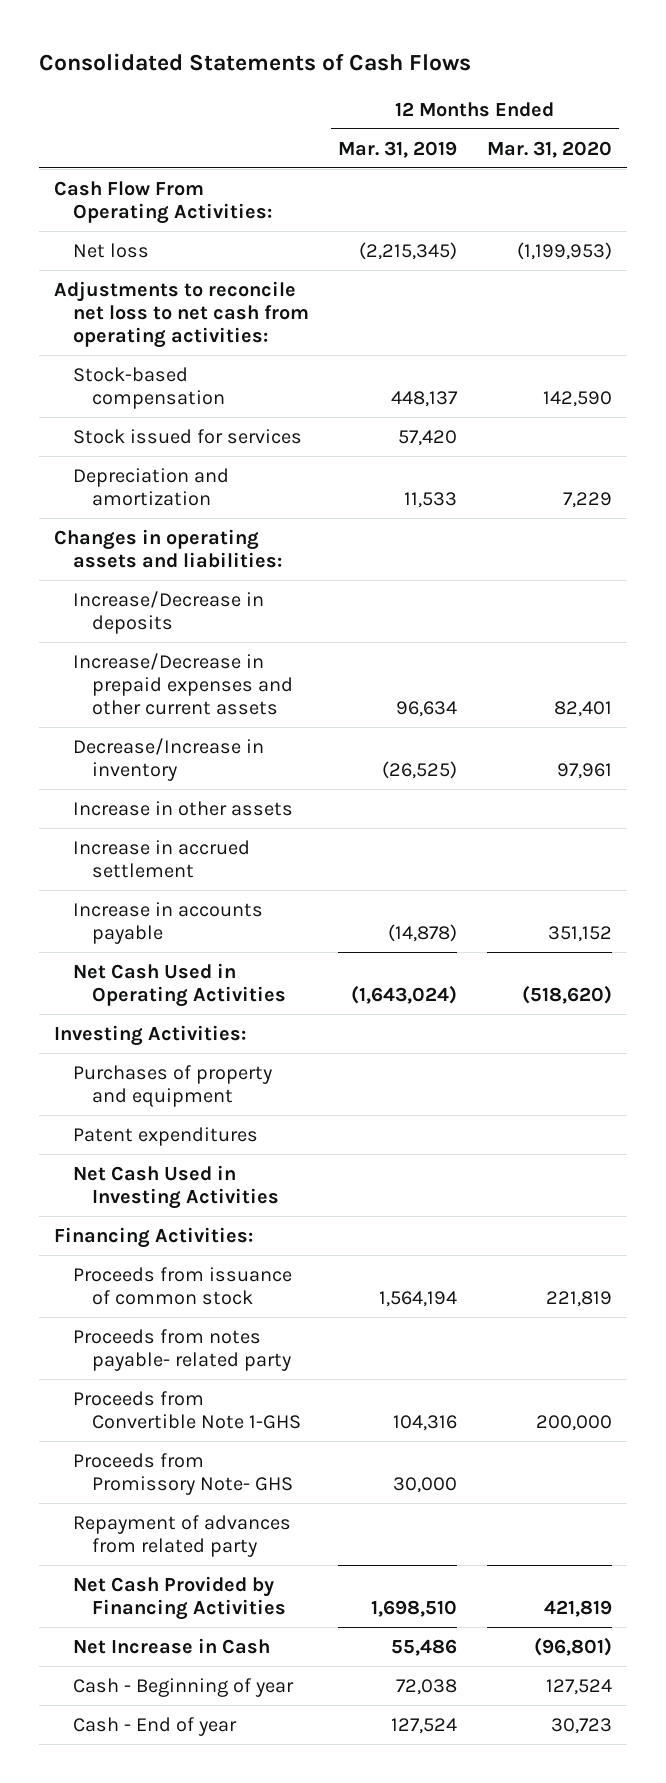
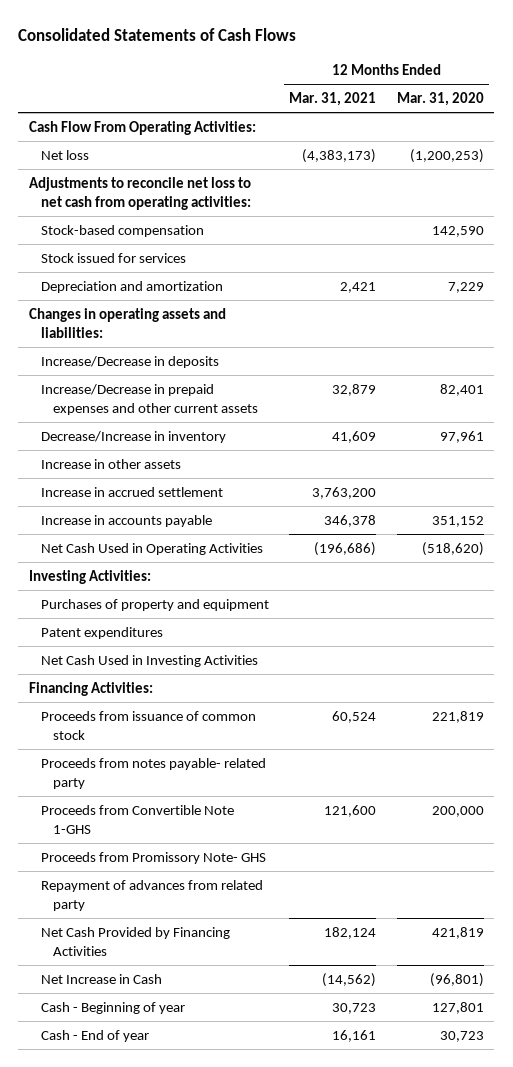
- | 12 Months Ended Mar. 31, 2019 | 12 Months Ended Mar. 31, 2020
+ | 12 Months Ended Mar. 31, 2021 | 12 Months Ended Mar. 31, 2020
- Net loss | (2,215,345) | (1,199,953)
+ Net loss | (4,383,173) | (1,200,253)
- Cash - Beginning of year | 72,038 | 127,524
+ Cash - Beginning of year | 30,723 | 127,801

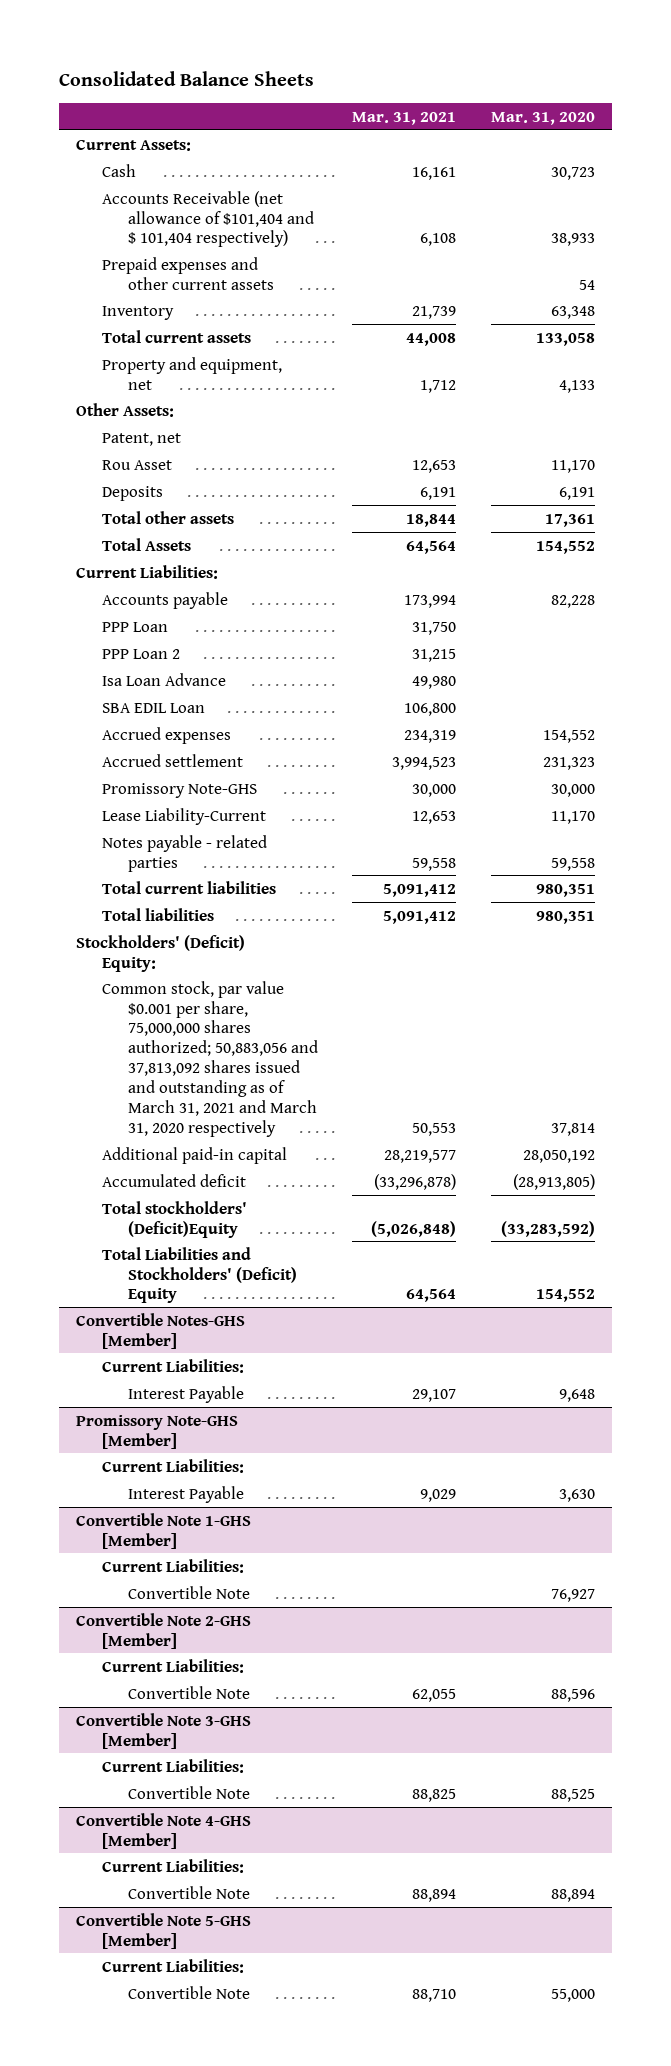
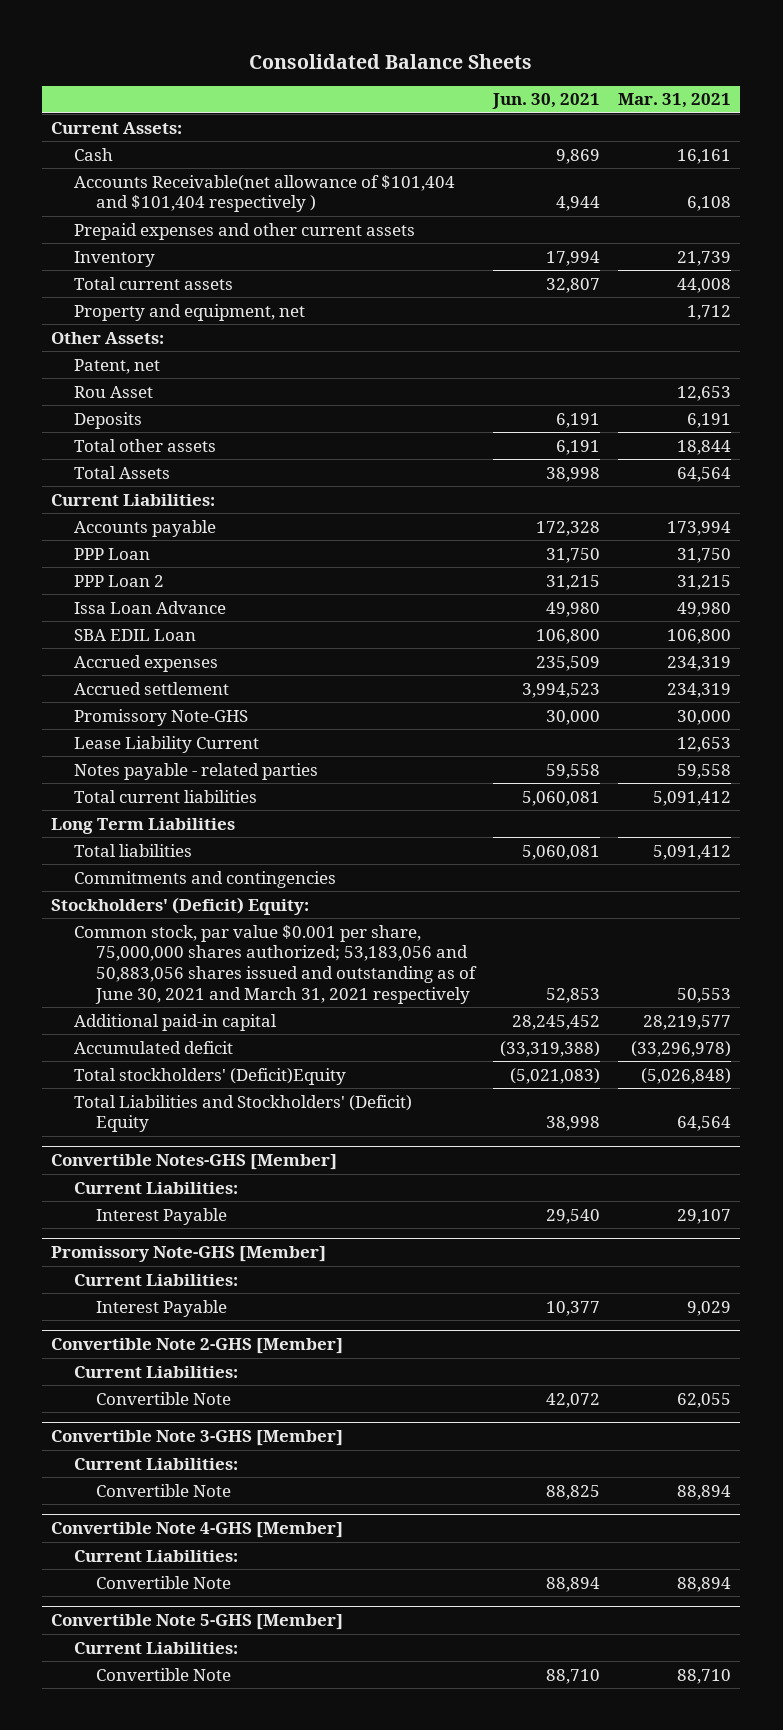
- | Mar. 31, 2021 | Mar. 31, 2020
+ | Jun. 30, 2021 | Mar. 31, 2021
- Accounts Receivable (net allowance of $101,404 and $ 101,404 respectively) | 6,108 | 38,933
+ Accounts Receivable(net allowance of $101,404 and $101,404 respectively ) | 4,944 | 6,108
- Isa Loan Advance | 49,980 |
+ Issa Loan Advance | 49,980 | 49,980
- Accrued settlement | 3,994,523 | 231,323
+ Accrued settlement | 3,994,523 | 234,319
- Lease Liability-Current | 12,653 | 11,170
+ Lease Liability Current | | 12,653
+ Long Term Liabilities
+ Commitments and contingencies
- Common stock, par value $0.001 per share, 75,000,000 shares authorized; 50,883,056 and 37,813,092 shares issued and outstanding as of March 31, 2021 and March 31, 2020 respectively | 50,553 | 37,814
+ Common stock, par value $0.001 per share, 75,000,000 shares authorized; 53,183,056 and 50,883,056 shares issued and outstanding as of June 30, 2021 and March 31, 2021 respectively | 52,853 | 50,553
- Accumulated deficit | (33,296,878) | (28,913,805)
+ Accumulated deficit | (33,319,388) | (33,296,978)
- Convertible Note 1-GHS [Member]
- Current Liabilities:
- Convertible Note | | 76,927
@ Convertible Note 3-GHS [Member]
- Convertible Note | 88,825 | 88,525
+ Convertible Note | 88,825 | 88,894

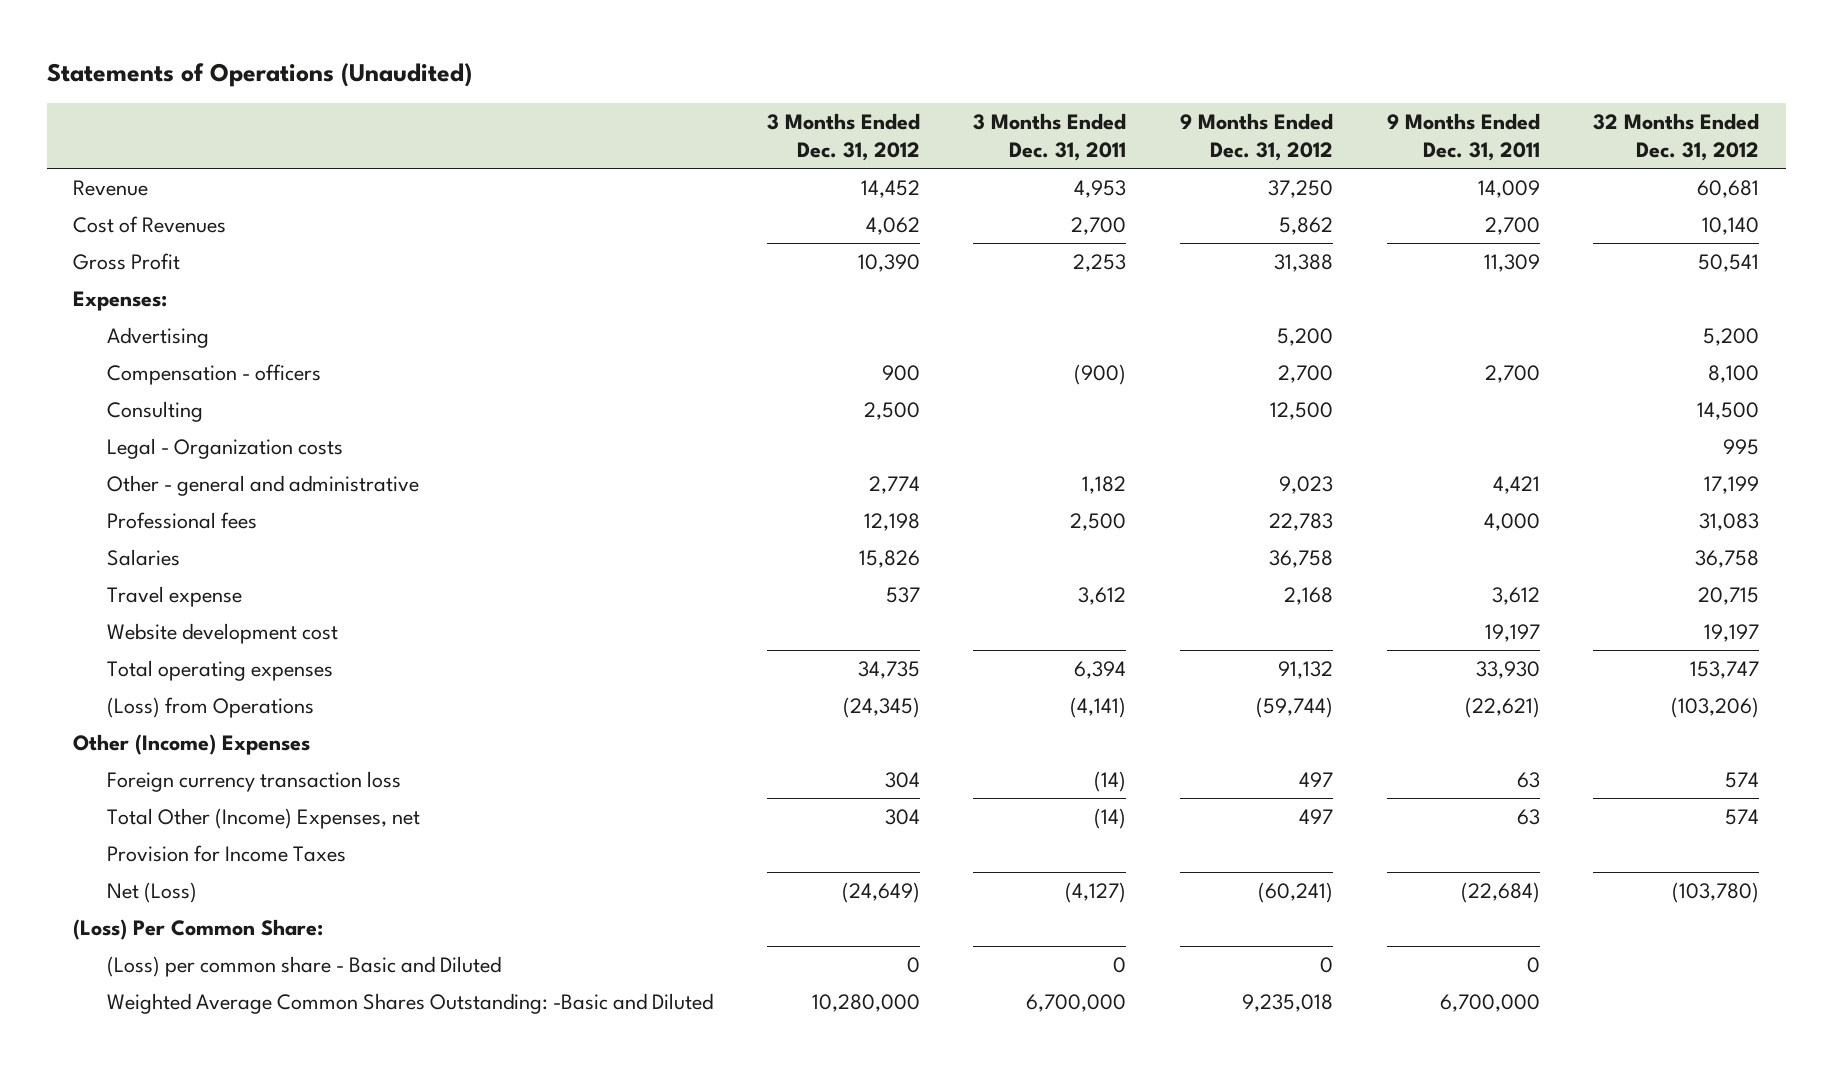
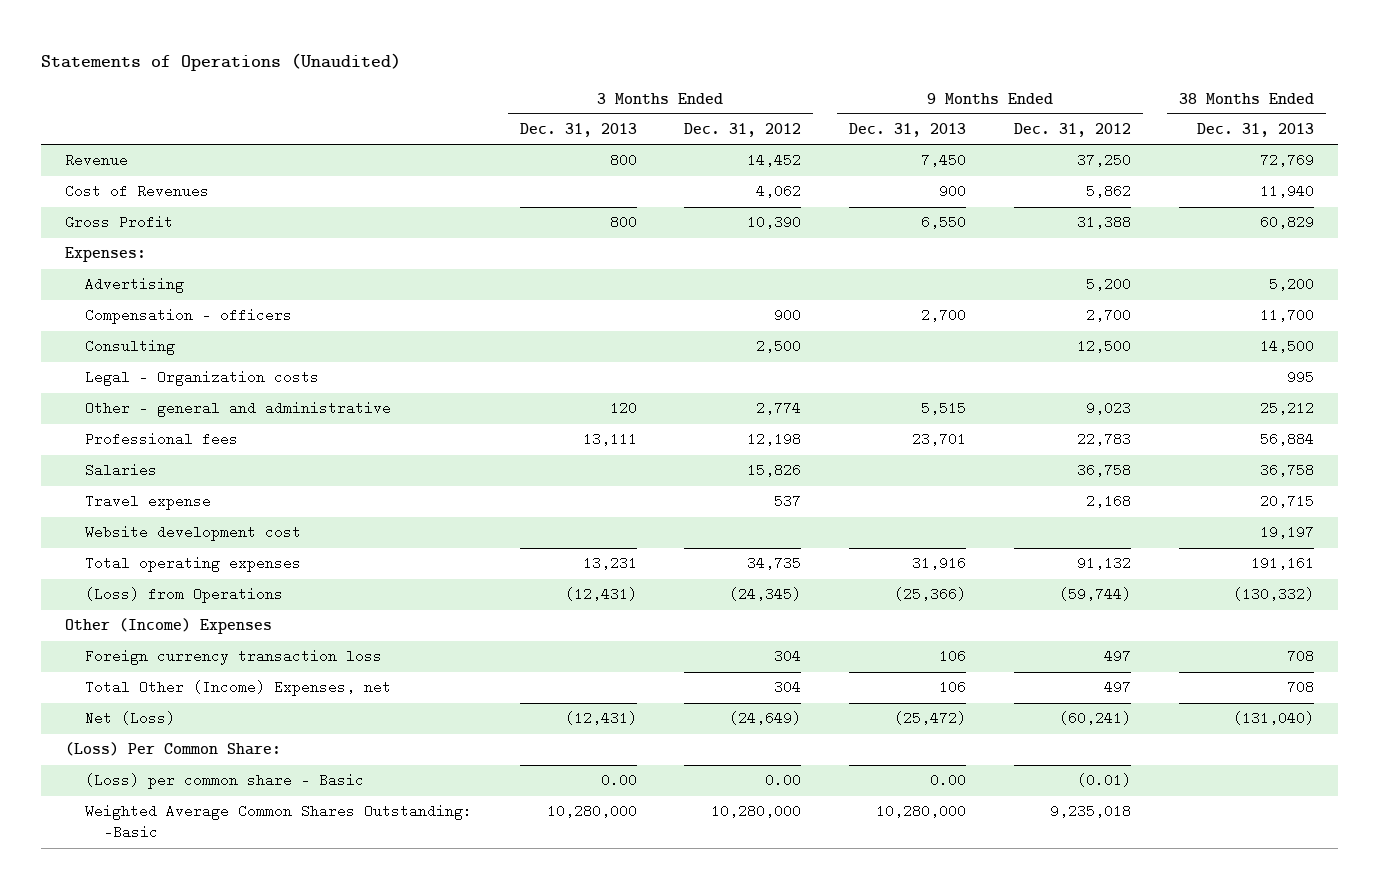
- | 3 Months Ended Dec. 31, 2012 | 3 Months Ended Dec. 31, 2011 | 9 Months Ended Dec. 31, 2012 | 9 Months Ended Dec. 31, 2011 | 32 Months Ended Dec. 31, 2012
+ | 3 Months Ended Dec. 31, 2013 | 3 Months Ended Dec. 31, 2012 | 9 Months Ended Dec. 31, 2013 | 9 Months Ended Dec. 31, 2012 | 38 Months Ended Dec. 31, 2013
- Provision for Income Taxes
- (Loss) per common share - Basic and Diluted | 0 | 0 | 0 | 0 |
- Weighted Average Common Shares Outstanding: -Basic and Diluted | 10,280,000 | 6,700,000 | 9,235,018 | 6,700,000 |
+ (Loss) per common share - Basic | 0.00 | 0.00 | 0.00 | (0.01) |
+ Weighted Average Common Shares Outstanding: -Basic | 10,280,000 | 10,280,000 | 10,280,000 | 9,235,018 |

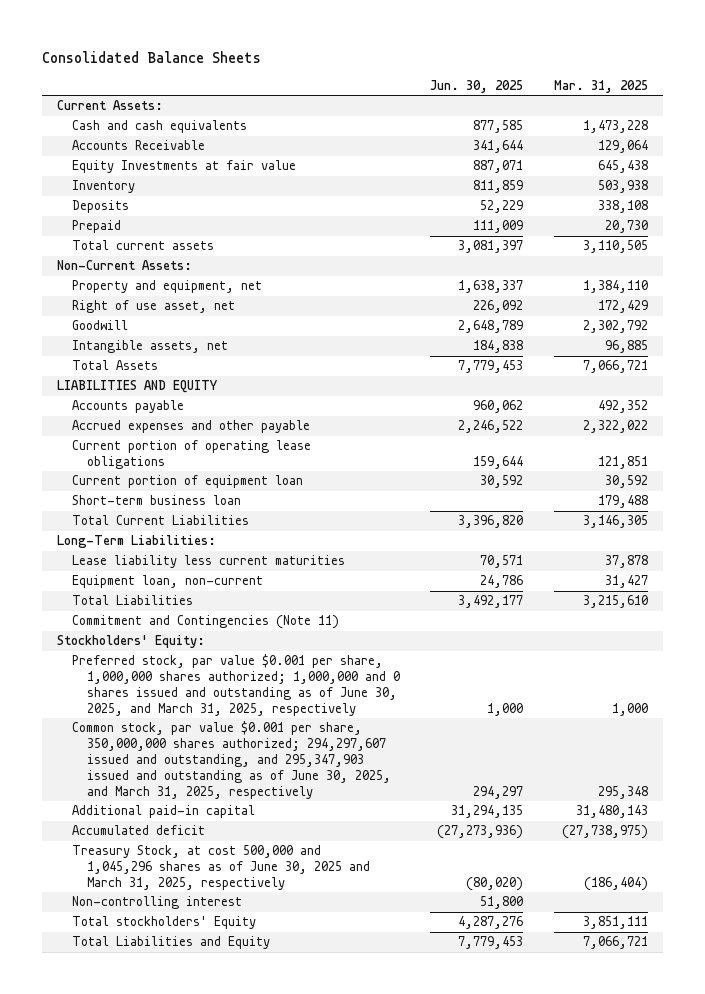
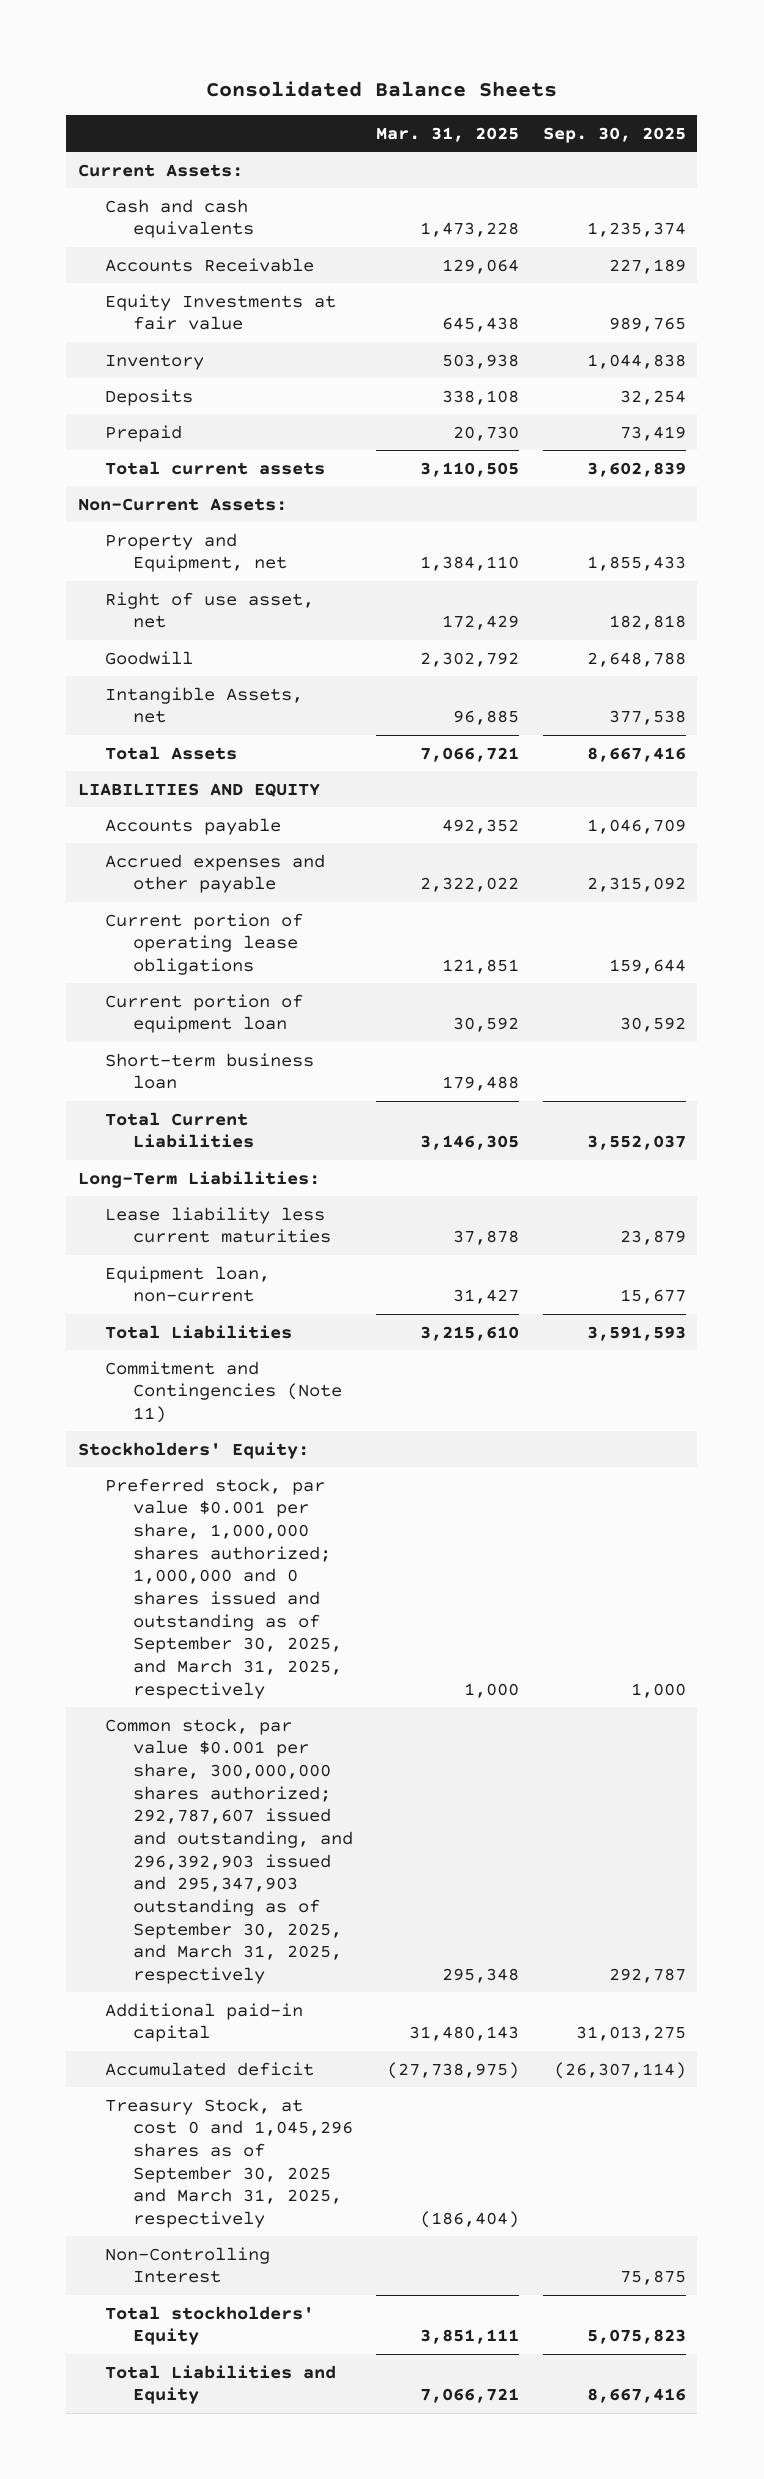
- | Jun. 30, 2025 | Mar. 31, 2025
+ | Mar. 31, 2025 | Sep. 30, 2025
- Property and equipment, net | 1,638,337 | 1,384,110
+ Property and Equipment, net | 1,384,110 | 1,855,433
- Intangible assets, net | 184,838 | 96,885
+ Intangible Assets, net | 96,885 | 377,538
- Preferred stock, par value $0.001 per share, 1,000,000 shares authorized; 1,000,000 and 0 shares issued and outstanding as of June 30, 2025, and March 31, 2025, respectively | 1,000 | 1,000
- Common stock, par value $0.001 per share, 350,000,000 shares authorized; 294,297,607 issued and outstanding, and 295,347,903 issued and outstanding as of June 30, 2025, and March 31, 2025, respectively | 294,297 | 295,348
+ Preferred stock, par value $0.001 per share, 1,000,000 shares authorized; 1,000,000 and 0 shares issued and outstanding as of September 30, 2025, and March 31, 2025, respectively | 1,000 | 1,000
+ Common stock, par value $0.001 per share, 300,000,000 shares authorized; 292,787,607 issued and outstanding, and 296,392,903 issued and 295,347,903 outstanding as of September 30, 2025, and March 31, 2025, respectively | 295,348 | 292,787
- Treasury Stock, at cost 500,000 and 1,045,296 shares as of June 30, 2025 and March 31, 2025, respectively | (80,020) | (186,404)
- Non-controlling interest | 51,800 |
+ Treasury Stock, at cost 0 and 1,045,296 shares as of September 30, 2025 and March 31, 2025, respectively | (186,404) |
+ Non-Controlling Interest | | 75,875

